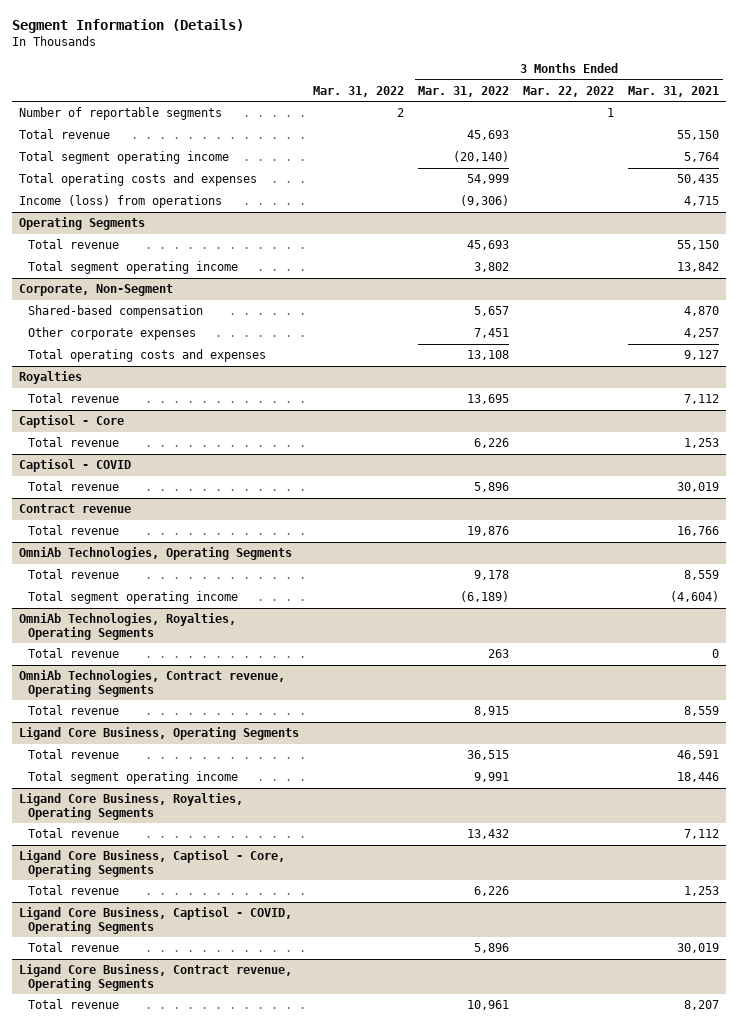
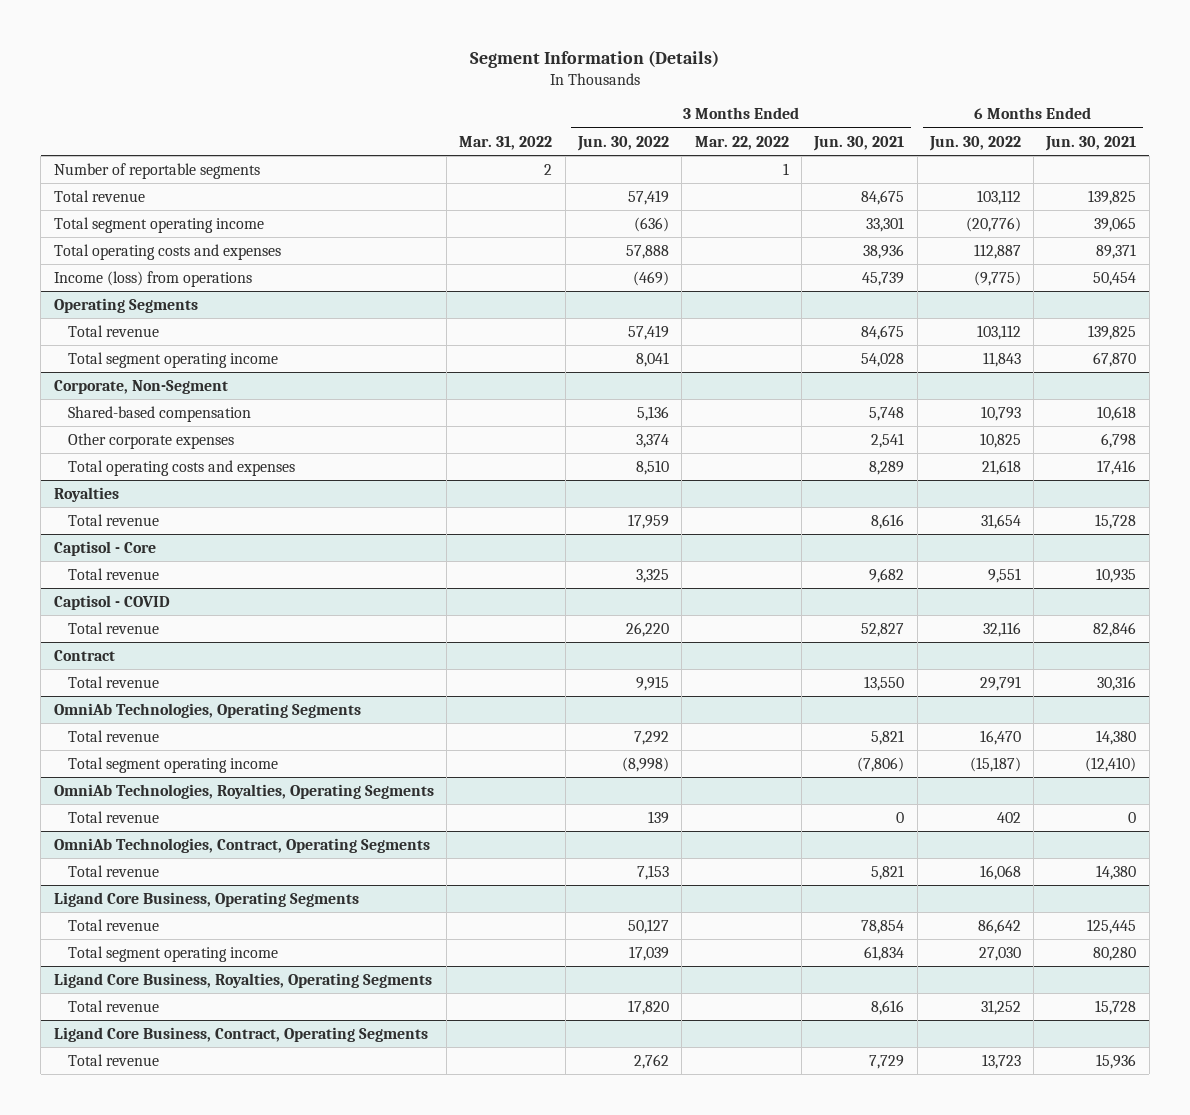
- | Mar. 31, 2022 | 3 Months Ended Mar. 31, 2022 | 3 Months Ended Mar. 22, 2022 | 3 Months Ended Mar. 31, 2021
+ | Mar. 31, 2022 | 3 Months Ended Jun. 30, 2022 | 3 Months Ended Mar. 22, 2022 | 3 Months Ended Jun. 30, 2021 | 6 Months Ended Jun. 30, 2022 | 6 Months Ended Jun. 30, 2021
- Contract revenue
+ Contract
- OmniAb Technologies, Contract revenue, Operating Segments
+ OmniAb Technologies, Contract, Operating Segments
- Ligand Core Business, Captisol - Core, Operating Segments
- Total revenue | | 6,226 | | 1,253
- Ligand Core Business, Captisol - COVID, Operating Segments
- Total revenue | | 5,896 | | 30,019
- Ligand Core Business, Contract revenue, Operating Segments
+ Ligand Core Business, Contract, Operating Segments

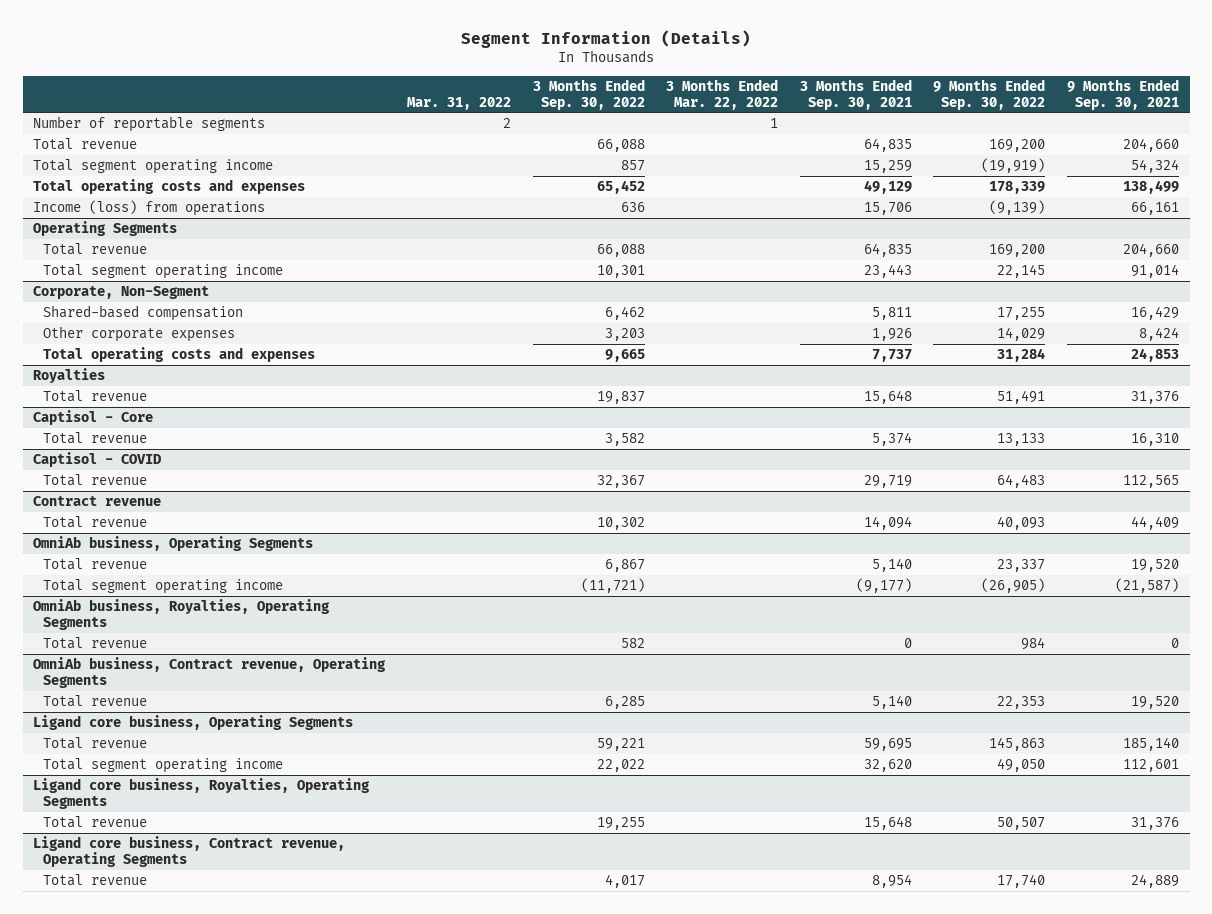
- | Mar. 31, 2022 | 3 Months Ended Jun. 30, 2022 | 3 Months Ended Mar. 22, 2022 | 3 Months Ended Jun. 30, 2021 | 6 Months Ended Jun. 30, 2022 | 6 Months Ended Jun. 30, 2021
+ | Mar. 31, 2022 | 3 Months Ended Sep. 30, 2022 | 3 Months Ended Mar. 22, 2022 | 3 Months Ended Sep. 30, 2021 | 9 Months Ended Sep. 30, 2022 | 9 Months Ended Sep. 30, 2021
- Contract
+ Contract revenue
- OmniAb Technologies, Operating Segments
+ OmniAb business, Operating Segments
- OmniAb Technologies, Royalties, Operating Segments
+ OmniAb business, Royalties, Operating Segments
- OmniAb Technologies, Contract, Operating Segments
+ OmniAb business, Contract revenue, Operating Segments
- Ligand Core Business, Operating Segments
+ Ligand core business, Operating Segments
- Ligand Core Business, Royalties, Operating Segments
+ Ligand core business, Royalties, Operating Segments
- Ligand Core Business, Contract, Operating Segments
+ Ligand core business, Contract revenue, Operating Segments

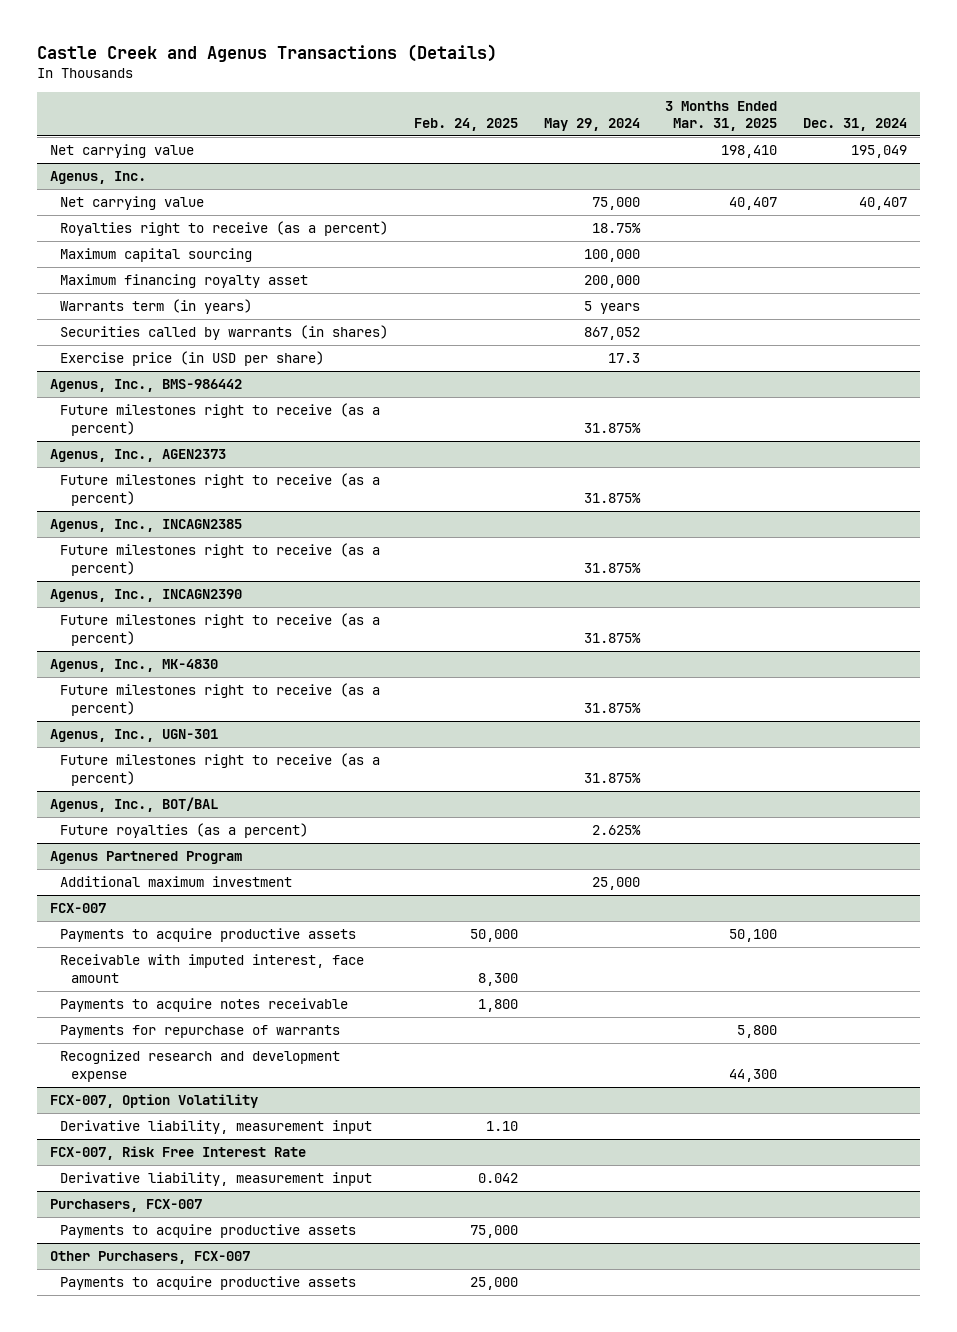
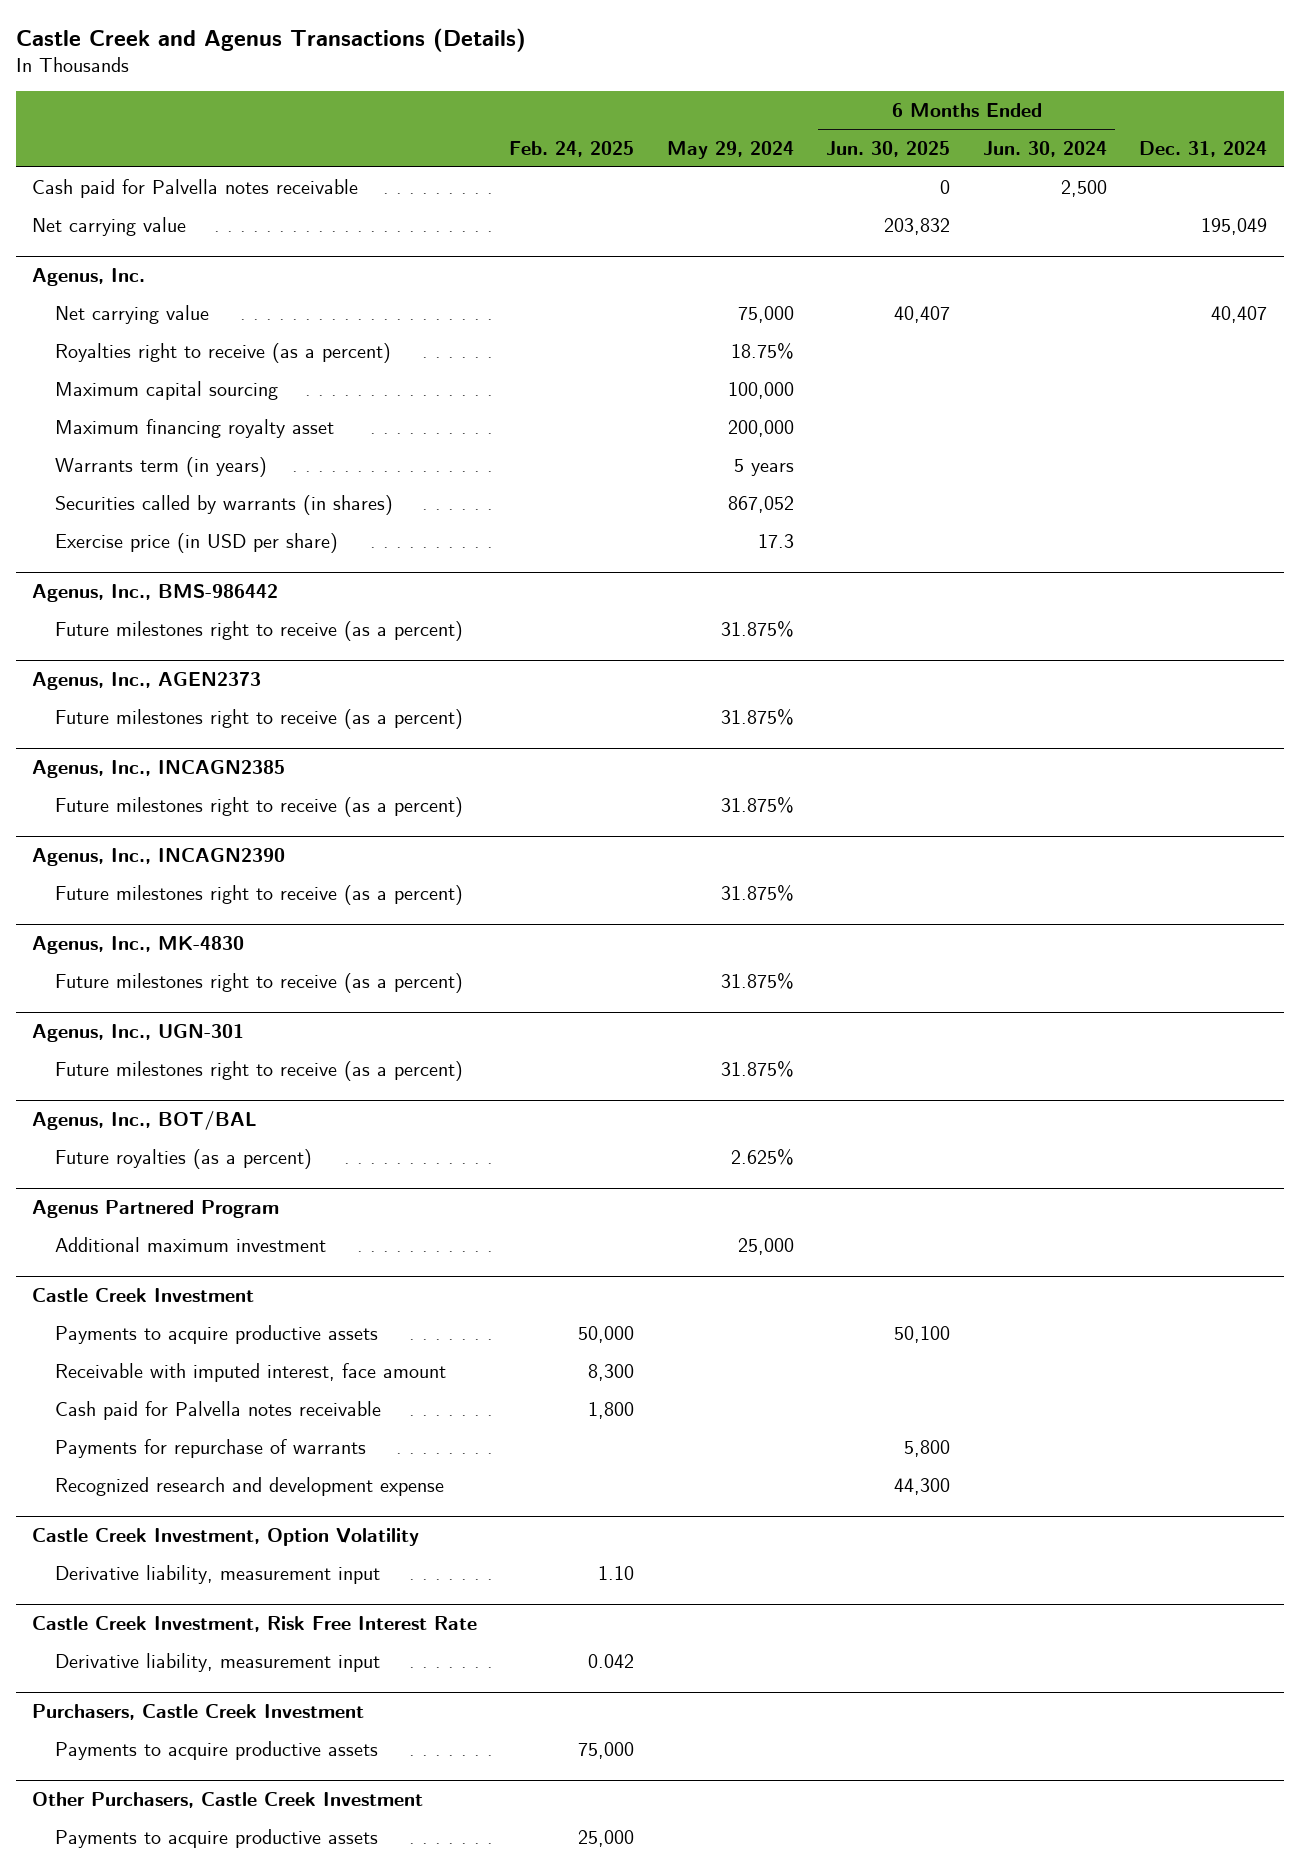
- | Feb. 24, 2025 | May 29, 2024 | 3 Months Ended Mar. 31, 2025 | Dec. 31, 2024
+ | Feb. 24, 2025 | May 29, 2024 | 6 Months Ended Jun. 30, 2025 | 6 Months Ended Jun. 30, 2024 | Dec. 31, 2024
+ Cash paid for Palvella notes receivable | | | 0 | 2,500 |
- FCX-007
+ Castle Creek Investment
- Payments to acquire notes receivable | 1,800 | | |
+ Cash paid for Palvella notes receivable | 1,800 | | | |
- FCX-007, Option Volatility
+ Castle Creek Investment, Option Volatility
- FCX-007, Risk Free Interest Rate
+ Castle Creek Investment, Risk Free Interest Rate
- Purchasers, FCX-007
+ Purchasers, Castle Creek Investment
- Other Purchasers, FCX-007
+ Other Purchasers, Castle Creek Investment

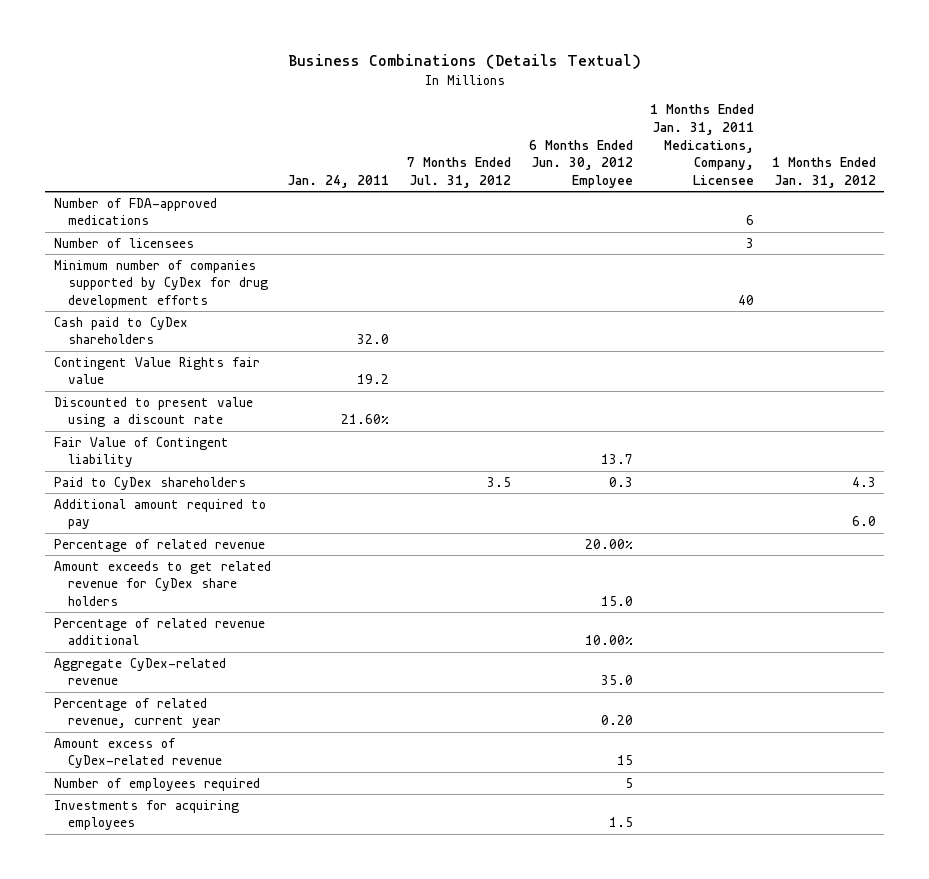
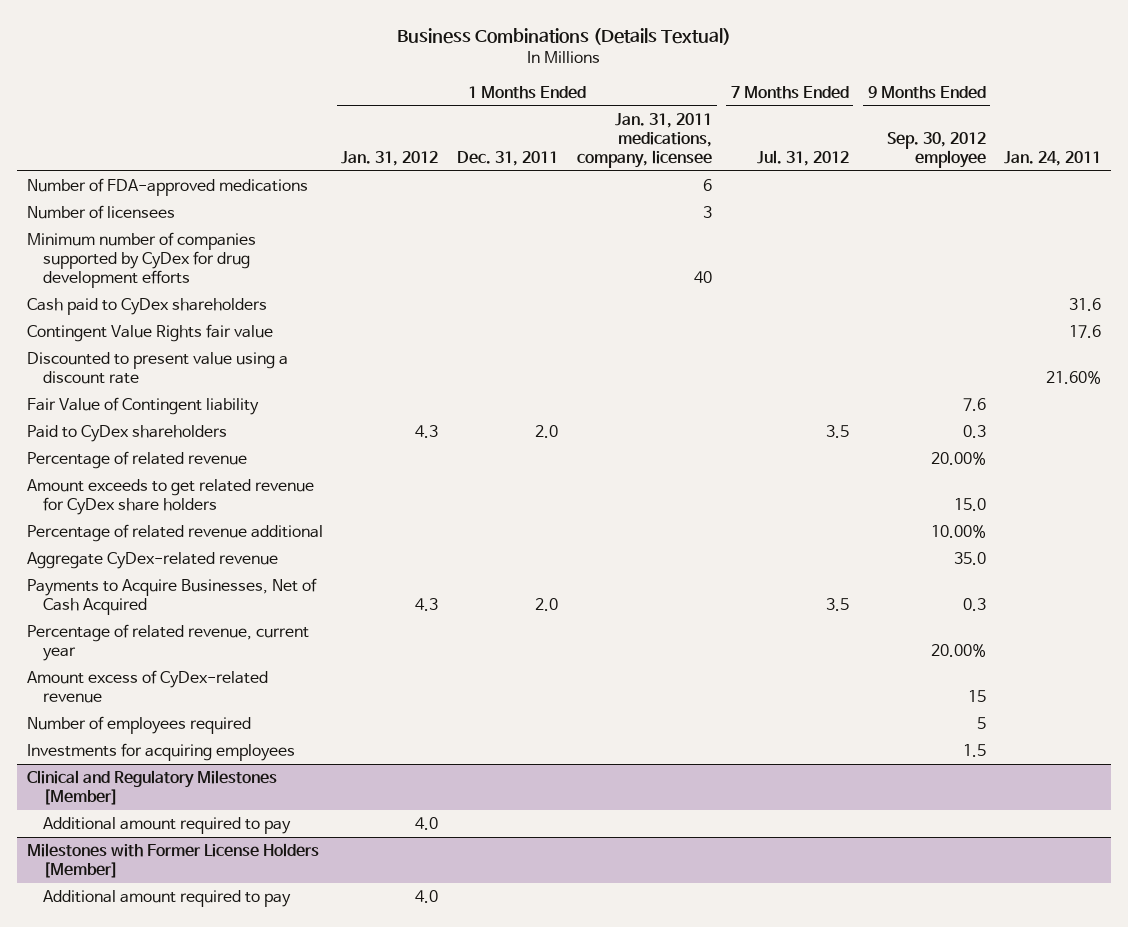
- | Jan. 24, 2011 | 7 Months Ended Jul. 31, 2012 | 6 Months Ended Jun. 30, 2012 Employee | 1 Months Ended Jan. 31, 2011 Medications, Company, Licensee | 1 Months Ended Jan. 31, 2012
+ | 1 Months Ended Jan. 31, 2012 | 1 Months Ended Dec. 31, 2011 | 1 Months Ended Jan. 31, 2011 medications, company, licensee | 7 Months Ended Jul. 31, 2012 | 9 Months Ended Sep. 30, 2012 employee | Jan. 24, 2011
- Cash paid to CyDex shareholders | 32.0 | | | |
- Contingent Value Rights fair value | 19.2 | | | |
+ Cash paid to CyDex shareholders | | | | | | 31.6
+ Contingent Value Rights fair value | | | | | | 17.6
- Additional amount required to pay | | | | | 6.0
+ Payments to Acquire Businesses, Net of Cash Acquired | 4.3 | 2.0 | | 3.5 | 0.3 |
+ Clinical and Regulatory Milestones [Member]
+ Additional amount required to pay | 4.0 | | | | |
+ Milestones with Former License Holders [Member]
+ Additional amount required to pay | 4.0 | | | | |

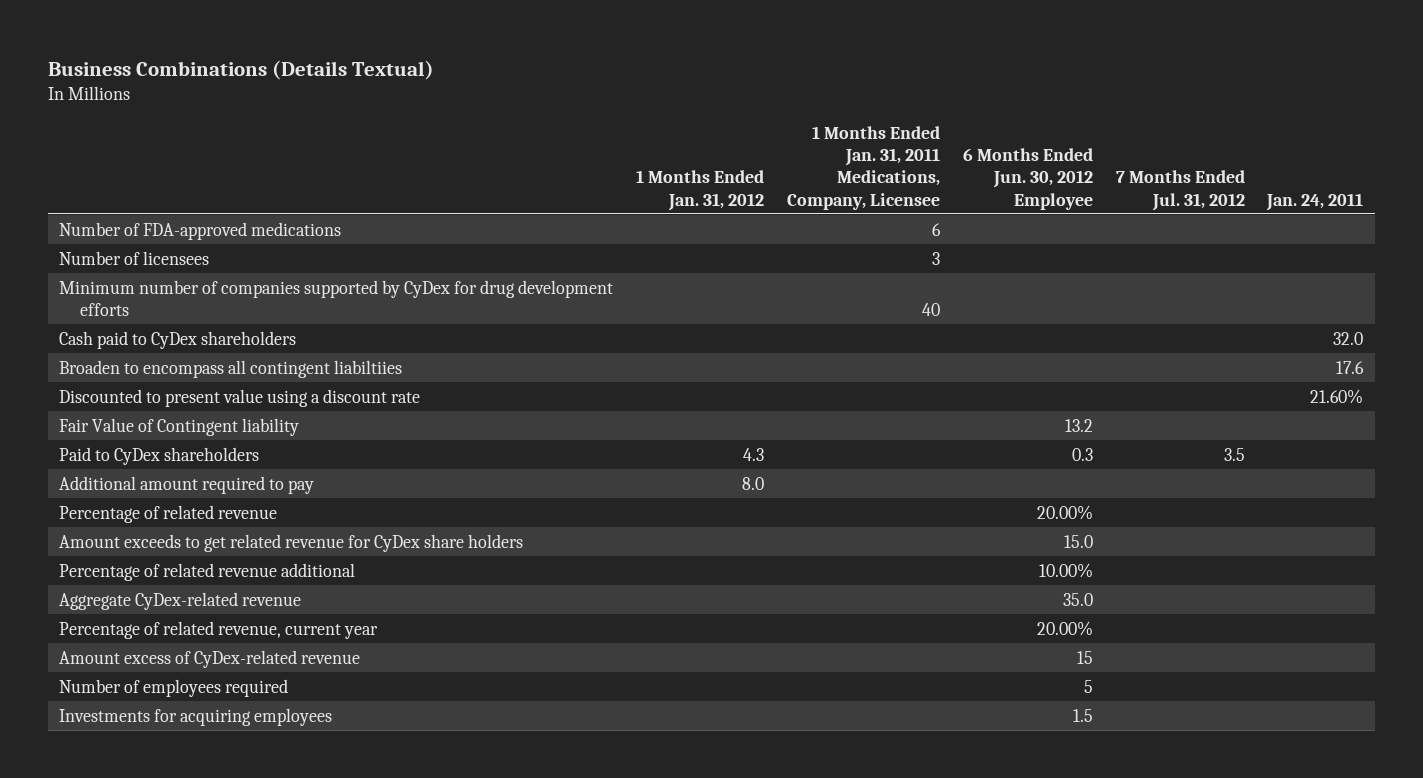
- | 1 Months Ended Jan. 31, 2012 | 1 Months Ended Dec. 31, 2011 | 1 Months Ended Jan. 31, 2011 medications, company, licensee | 7 Months Ended Jul. 31, 2012 | 9 Months Ended Sep. 30, 2012 employee | Jan. 24, 2011
+ | 1 Months Ended Jan. 31, 2012 | 1 Months Ended Jan. 31, 2011 Medications, Company, Licensee | 6 Months Ended Jun. 30, 2012 Employee | 7 Months Ended Jul. 31, 2012 | Jan. 24, 2011
- Cash paid to CyDex shareholders | | | | | | 31.6
- Contingent Value Rights fair value | | | | | | 17.6
+ Cash paid to CyDex shareholders | | | | | 32.0
+ Broaden to encompass all contingent liabiltiies | | | | | 17.6
+ Additional amount required to pay | 8.0 | | | |
- Payments to Acquire Businesses, Net of Cash Acquired | 4.3 | 2.0 | | 3.5 | 0.3 |
- Clinical and Regulatory Milestones [Member]
- Additional amount required to pay | 4.0 | | | | |
- Milestones with Former License Holders [Member]
- Additional amount required to pay | 4.0 | | | | |

